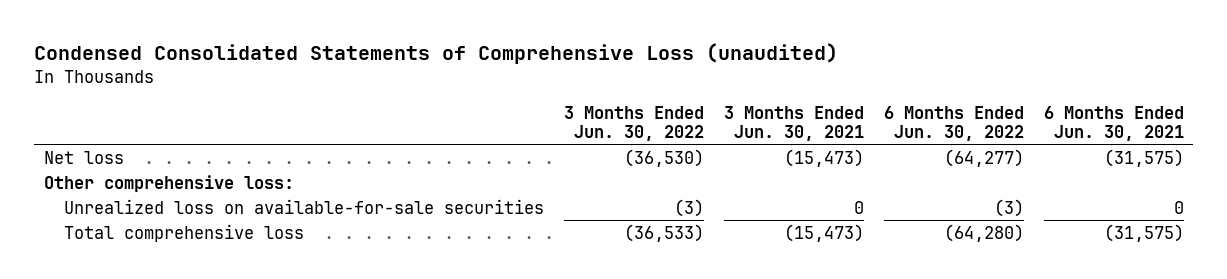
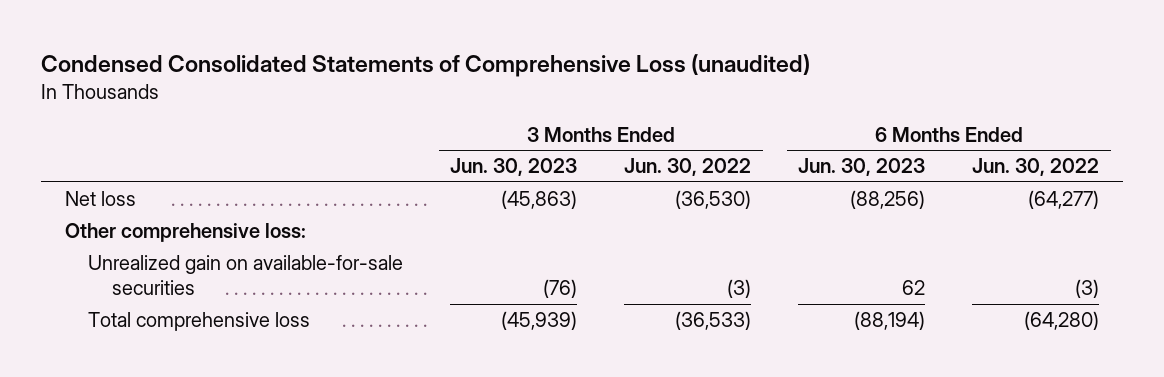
- | 3 Months Ended Jun. 30, 2022 | 3 Months Ended Jun. 30, 2021 | 6 Months Ended Jun. 30, 2022 | 6 Months Ended Jun. 30, 2021
+ | 3 Months Ended Jun. 30, 2023 | 3 Months Ended Jun. 30, 2022 | 6 Months Ended Jun. 30, 2023 | 6 Months Ended Jun. 30, 2022
- Unrealized loss on available-for-sale securities | (3) | 0 | (3) | 0
+ Unrealized gain on available-for-sale securities | (76) | (3) | 62 | (3)

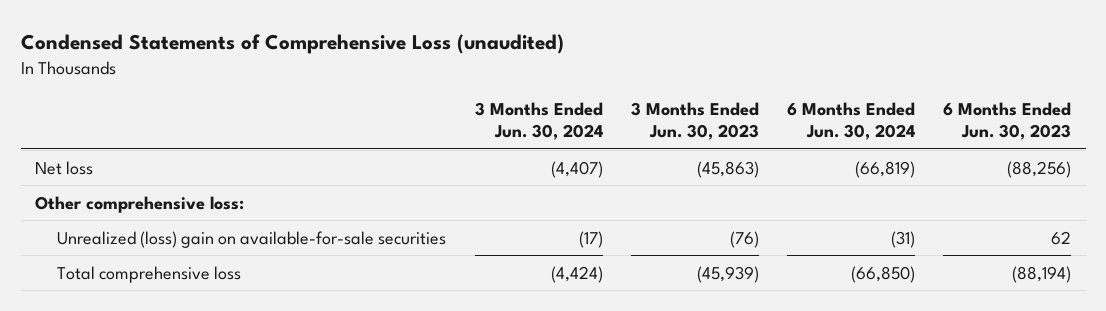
- Condensed Consolidated Statements of Comprehensive Loss (unaudited)
+ Condensed Statements of Comprehensive Loss (unaudited)
- | 3 Months Ended Jun. 30, 2023 | 3 Months Ended Jun. 30, 2022 | 6 Months Ended Jun. 30, 2023 | 6 Months Ended Jun. 30, 2022
+ | 3 Months Ended Jun. 30, 2024 | 3 Months Ended Jun. 30, 2023 | 6 Months Ended Jun. 30, 2024 | 6 Months Ended Jun. 30, 2023
- Unrealized gain on available-for-sale securities | (76) | (3) | 62 | (3)
+ Unrealized (loss) gain on available-for-sale securities | (17) | (76) | (31) | 62

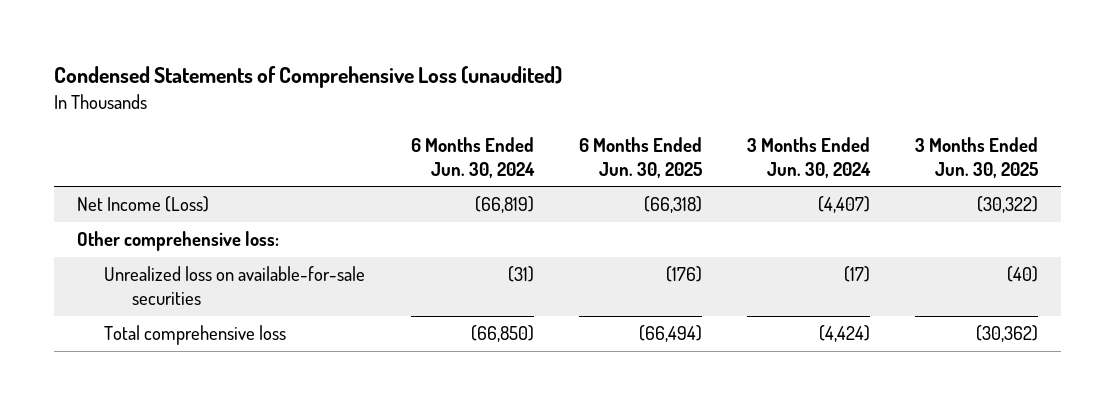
- | 3 Months Ended Jun. 30, 2024 | 3 Months Ended Jun. 30, 2023 | 6 Months Ended Jun. 30, 2024 | 6 Months Ended Jun. 30, 2023
+ | 6 Months Ended Jun. 30, 2024 | 6 Months Ended Jun. 30, 2025 | 3 Months Ended Jun. 30, 2024 | 3 Months Ended Jun. 30, 2025
- Net loss | (4,407) | (45,863) | (66,819) | (88,256)
+ Net Income (Loss) | (66,819) | (66,318) | (4,407) | (30,322)
- Unrealized (loss) gain on available-for-sale securities | (17) | (76) | (31) | 62
+ Unrealized loss on available-for-sale securities | (31) | (176) | (17) | (40)

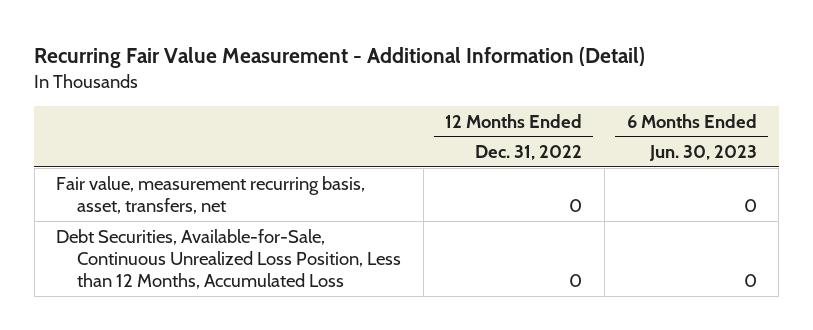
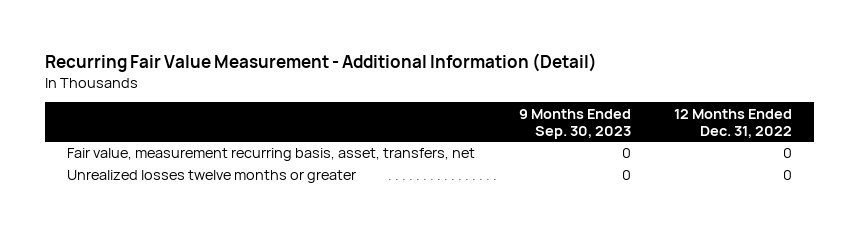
- | 12 Months Ended Dec. 31, 2022 | 6 Months Ended Jun. 30, 2023
+ | 9 Months Ended Sep. 30, 2023 | 12 Months Ended Dec. 31, 2022
- Debt Securities, Available-for-Sale, Continuous Unrealized Loss Position, Less than 12 Months, Accumulated Loss | 0 | 0
+ Unrealized losses twelve months or greater | 0 | 0

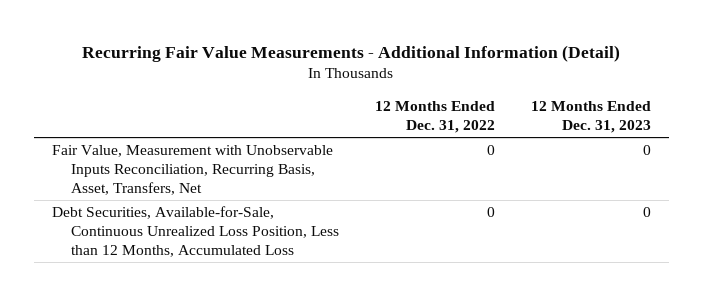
- Recurring Fair Value Measurement - Additional Information (Detail)
+ Recurring Fair Value Measurements - Additional Information (Detail)
- | 9 Months Ended Sep. 30, 2023 | 12 Months Ended Dec. 31, 2022
+ | 12 Months Ended Dec. 31, 2022 | 12 Months Ended Dec. 31, 2023
- Fair value, measurement recurring basis, asset, transfers, net | 0 | 0
- Unrealized losses twelve months or greater | 0 | 0
+ Fair Value, Measurement with Unobservable Inputs Reconciliation, Recurring Basis, Asset, Transfers, Net | 0 | 0
+ Debt Securities, Available-for-Sale, Continuous Unrealized Loss Position, Less than 12 Months, Accumulated Loss | 0 | 0

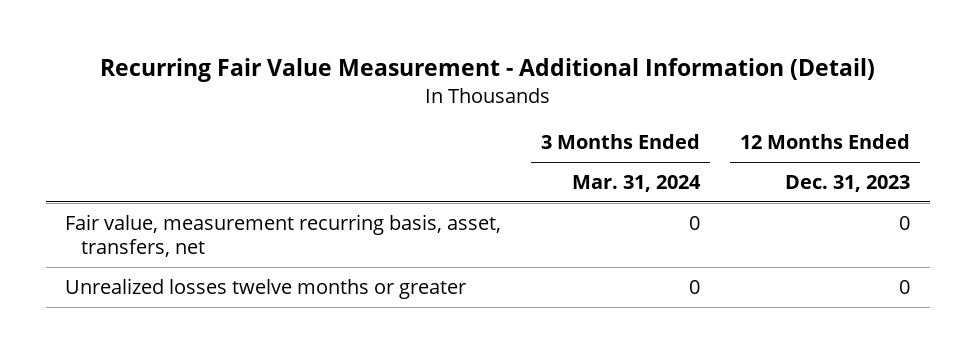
- Recurring Fair Value Measurements - Additional Information (Detail)
+ Recurring Fair Value Measurement - Additional Information (Detail)
- | 12 Months Ended Dec. 31, 2022 | 12 Months Ended Dec. 31, 2023
+ | 3 Months Ended Mar. 31, 2024 | 12 Months Ended Dec. 31, 2023
- Fair Value, Measurement with Unobservable Inputs Reconciliation, Recurring Basis, Asset, Transfers, Net | 0 | 0
- Debt Securities, Available-for-Sale, Continuous Unrealized Loss Position, Less than 12 Months, Accumulated Loss | 0 | 0
+ Fair value, measurement recurring basis, asset, transfers, net | 0 | 0
+ Unrealized losses twelve months or greater | 0 | 0

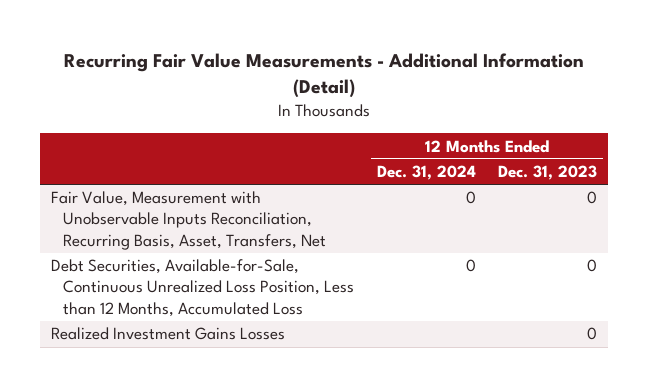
- Recurring Fair Value Measurement - Additional Information (Detail)
+ Recurring Fair Value Measurements - Additional Information (Detail)
- | 3 Months Ended Mar. 31, 2024 | 12 Months Ended Dec. 31, 2023
+ | 12 Months Ended Dec. 31, 2024 | 12 Months Ended Dec. 31, 2023
- Fair value, measurement recurring basis, asset, transfers, net | 0 | 0
- Unrealized losses twelve months or greater | 0 | 0
+ Fair Value, Measurement with Unobservable Inputs Reconciliation, Recurring Basis, Asset, Transfers, Net | 0 | 0
+ Debt Securities, Available-for-Sale, Continuous Unrealized Loss Position, Less than 12 Months, Accumulated Loss | 0 | 0
+ Realized Investment Gains Losses | | 0

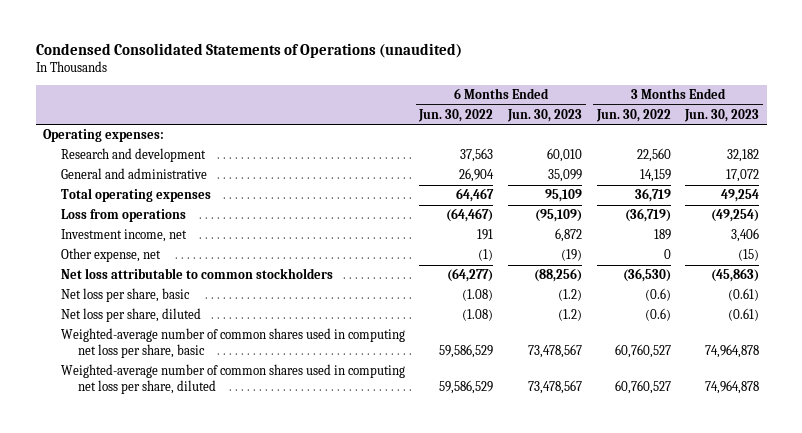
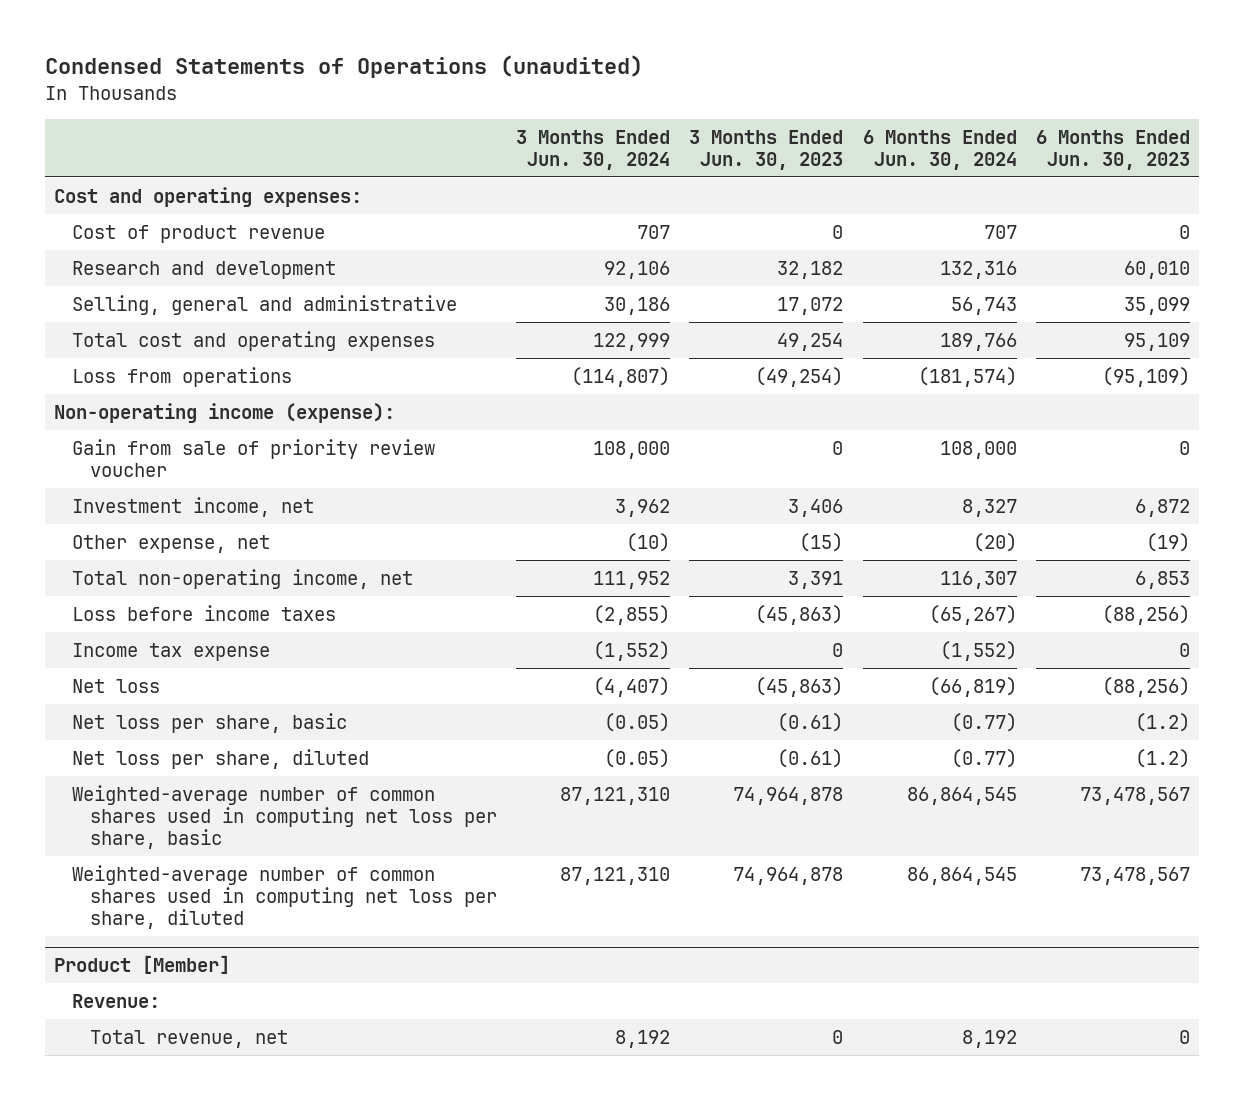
- Condensed Consolidated Statements of Operations (unaudited)
+ Condensed Statements of Operations (unaudited)
- | 6 Months Ended Jun. 30, 2022 | 6 Months Ended Jun. 30, 2023 | 3 Months Ended Jun. 30, 2022 | 3 Months Ended Jun. 30, 2023
+ | 3 Months Ended Jun. 30, 2024 | 3 Months Ended Jun. 30, 2023 | 6 Months Ended Jun. 30, 2024 | 6 Months Ended Jun. 30, 2023
- Operating expenses:
+ Cost and operating expenses:
+ Cost of product revenue | 707 | 0 | 707 | 0
- General and administrative | 26,904 | 35,099 | 14,159 | 17,072
- Total operating expenses | 64,467 | 95,109 | 36,719 | 49,254
+ Selling, general and administrative | 30,186 | 17,072 | 56,743 | 35,099
+ Total cost and operating expenses | 122,999 | 49,254 | 189,766 | 95,109
+ Non-operating income (expense):
+ Gain from sale of priority review voucher | 108,000 | 0 | 108,000 | 0
- Net loss attributable to common stockholders | (64,277) | (88,256) | (36,530) | (45,863)
+ Total non-operating income, net | 111,952 | 3,391 | 116,307 | 6,853
+ Loss before income taxes | (2,855) | (45,863) | (65,267) | (88,256)
+ Income tax expense | (1,552) | 0 | (1,552) | 0
+ Net loss | (4,407) | (45,863) | (66,819) | (88,256)
+ Product [Member]
+ Revenue:
+ Total revenue, net | 8,192 | 0 | 8,192 | 0

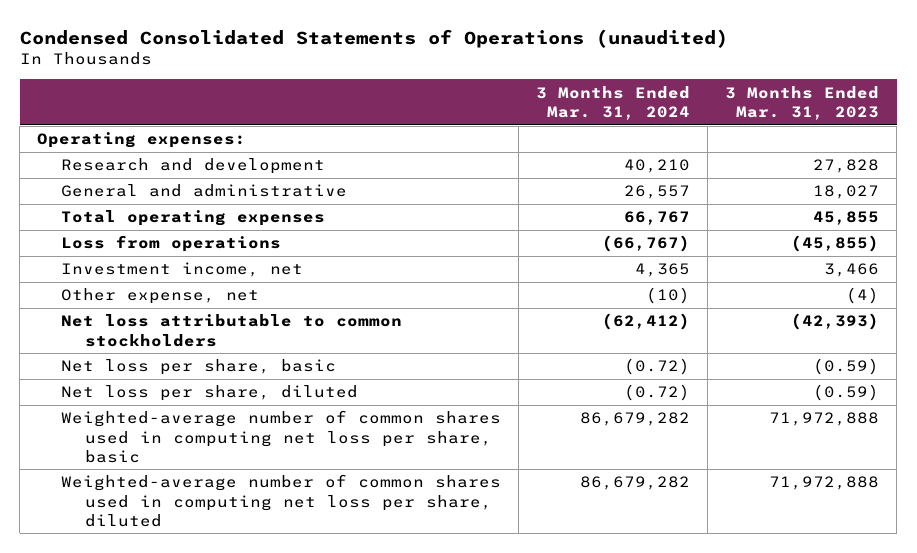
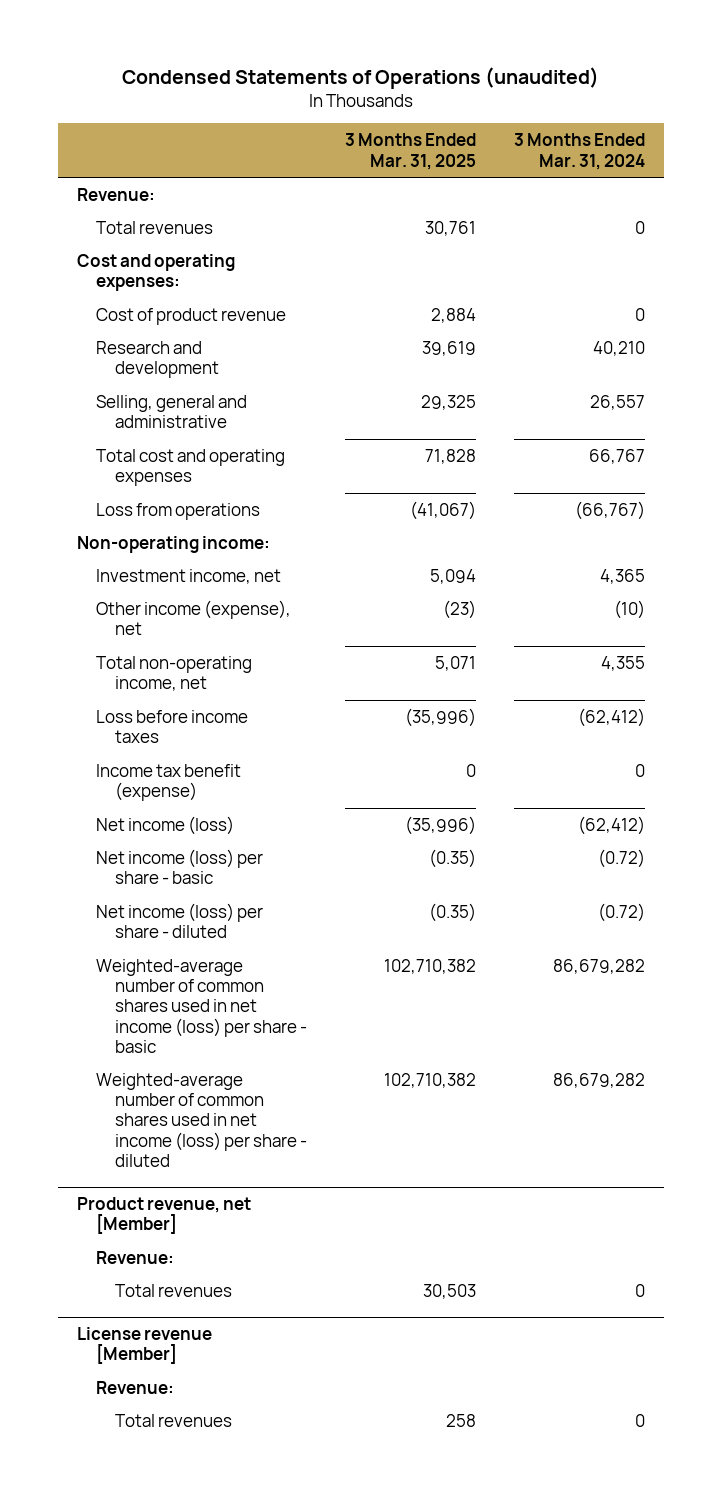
- Condensed Consolidated Statements of Operations (unaudited)
+ Condensed Statements of Operations (unaudited)
- | 3 Months Ended Mar. 31, 2024 | 3 Months Ended Mar. 31, 2023
+ | 3 Months Ended Mar. 31, 2025 | 3 Months Ended Mar. 31, 2024
- Operating expenses:
+ Revenue:
+ Total revenues | 30,761 | 0
+ Cost and operating expenses:
+ Cost of product revenue | 2,884 | 0
- General and administrative | 26,557 | 18,027
- Total operating expenses | 66,767 | 45,855
+ Selling, general and administrative | 29,325 | 26,557
+ Total cost and operating expenses | 71,828 | 66,767
+ Non-operating income:
- Other expense, net | (10) | (4)
- Net loss attributable to common stockholders | (62,412) | (42,393)
- Net loss per share, basic | (0.72) | (0.59)
- Net loss per share, diluted | (0.72) | (0.59)
- Weighted-average number of common shares used in computing net loss per share, basic | 86,679,282 | 71,972,888
- Weighted-average number of common shares used in computing net loss per share, diluted | 86,679,282 | 71,972,888
+ Other income (expense), net | (23) | (10)
+ Total non-operating income, net | 5,071 | 4,355
+ Loss before income taxes | (35,996) | (62,412)
+ Income tax benefit (expense) | 0 | 0
+ Net income (loss) | (35,996) | (62,412)
+ Net income (loss) per share - basic | (0.35) | (0.72)
+ Net income (loss) per share - diluted | (0.35) | (0.72)
+ Weighted-average number of common shares used in net income (loss) per share - basic | 102,710,382 | 86,679,282
+ Weighted-average number of common shares used in net income (loss) per share - diluted | 102,710,382 | 86,679,282
+ Product revenue, net [Member]
+ Revenue:
+ Total revenues | 30,503 | 0
+ License revenue [Member]
+ Revenue:
+ Total revenues | 258 | 0

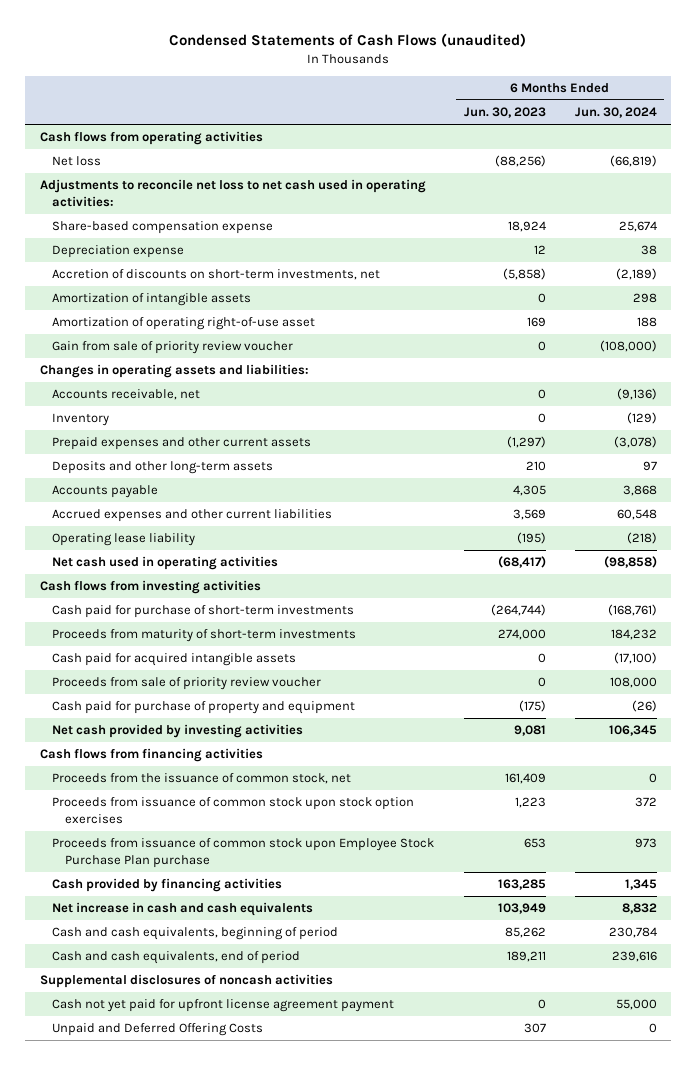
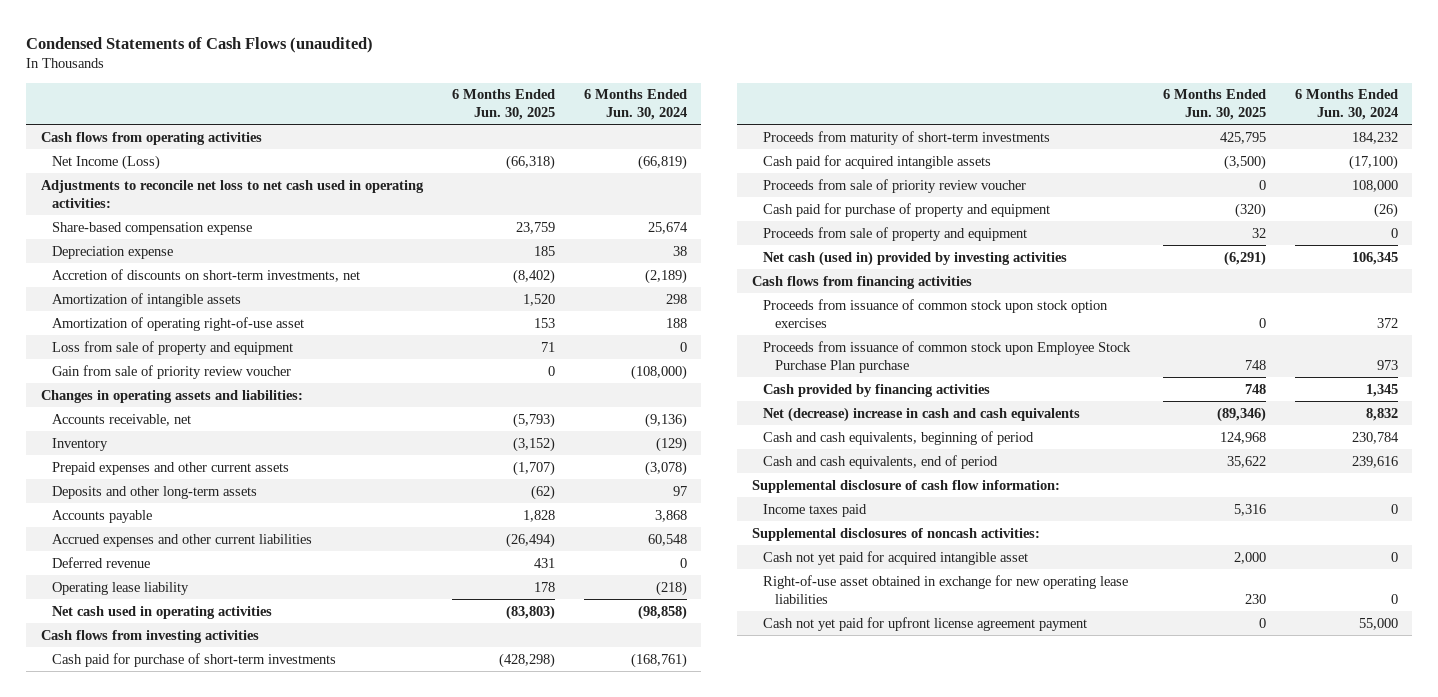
- | 6 Months Ended Jun. 30, 2023 | 6 Months Ended Jun. 30, 2024
+ | 6 Months Ended Jun. 30, 2025 | 6 Months Ended Jun. 30, 2024
- Net loss | (88,256) | (66,819)
+ Net Income (Loss) | (66,318) | (66,819)
+ Loss from sale of property and equipment | 71 | 0
+ Deferred revenue | 431 | 0
- Net cash provided by investing activities | 9,081 | 106,345
+ Proceeds from sale of property and equipment | 32 | 0
+ Net cash (used in) provided by investing activities | (6,291) | 106,345
- Proceeds from the issuance of common stock, net | 161,409 | 0
- Net increase in cash and cash equivalents | 103,949 | 8,832
+ Net (decrease) increase in cash and cash equivalents | (89,346) | 8,832
- Supplemental disclosures of noncash activities
+ Supplemental disclosure of cash flow information:
+ Income taxes paid | 5,316 | 0
+ Supplemental disclosures of noncash activities:
+ Cash not yet paid for acquired intangible asset | 2,000 | 0
+ Right-of-use asset obtained in exchange for new operating lease liabilities | 230 | 0
- Unpaid and Deferred Offering Costs | 307 | 0

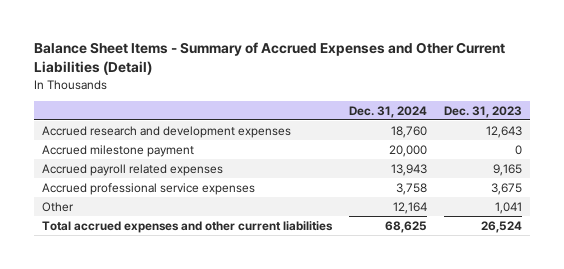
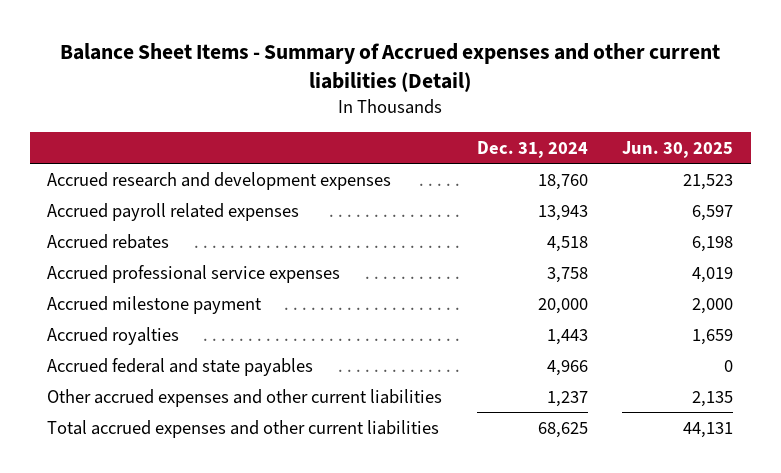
- Balance Sheet Items - Summary of Accrued Expenses and Other Current Liabilities (Detail)
+ Balance Sheet Items - Summary of Accrued expenses and other current liabilities (Detail)
- | Dec. 31, 2024 | Dec. 31, 2023
+ | Dec. 31, 2024 | Jun. 30, 2025
+ Accrued rebates | 4,518 | 6,198
- Other | 12,164 | 1,041
moved down: Accrued milestone payment | 20,000 | 2,000
+ Accrued royalties | 1,443 | 1,659
+ Accrued federal and state payables | 4,966 | 0
+ Other accrued expenses and other current liabilities | 1,237 | 2,135

